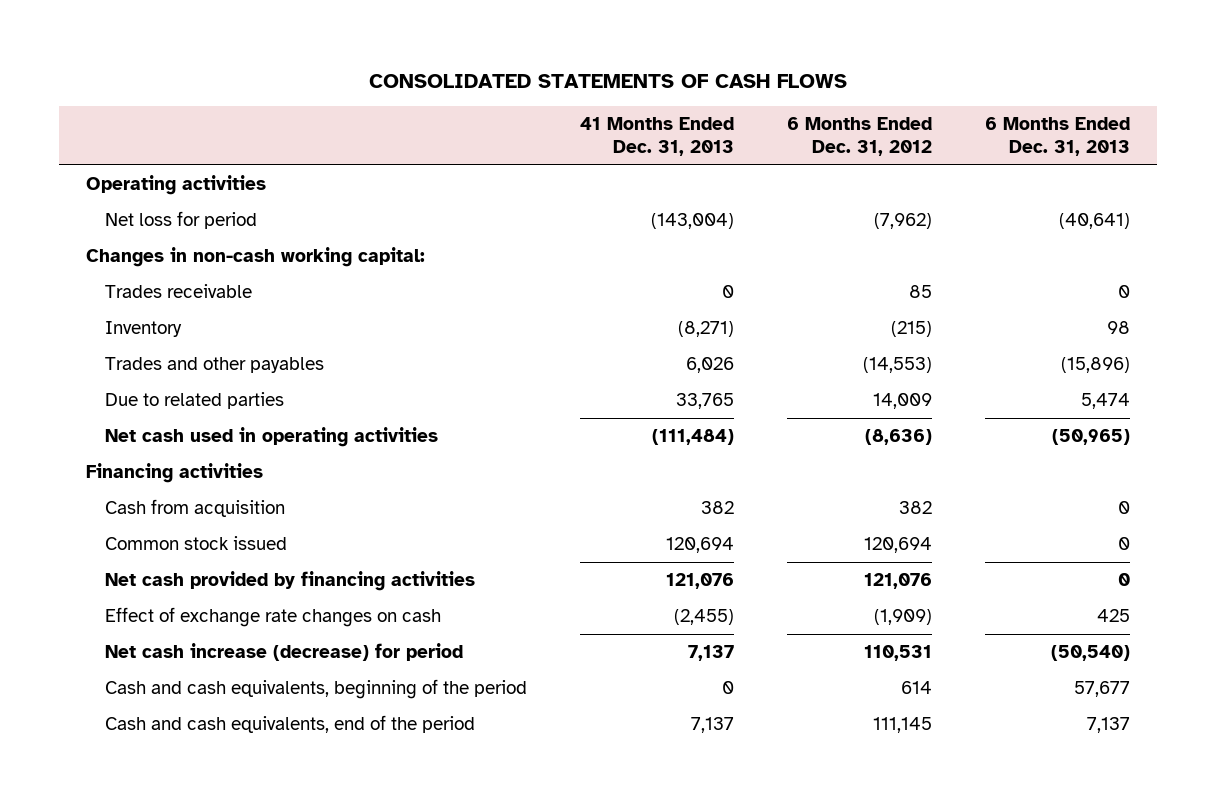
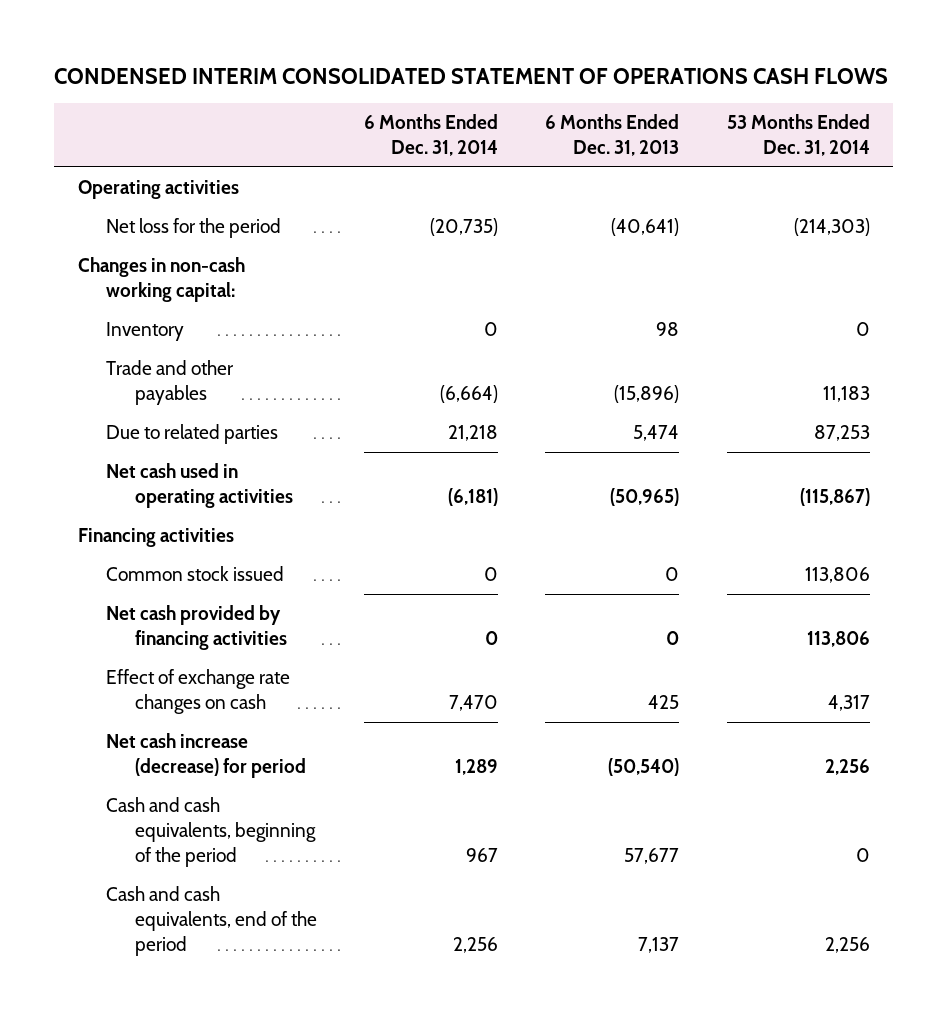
- CONSOLIDATED STATEMENTS OF CASH FLOWS
+ CONDENSED INTERIM CONSOLIDATED STATEMENT OF OPERATIONS CASH FLOWS
- | 41 Months Ended Dec. 31, 2013 | 6 Months Ended Dec. 31, 2012 | 6 Months Ended Dec. 31, 2013
+ | 6 Months Ended Dec. 31, 2014 | 6 Months Ended Dec. 31, 2013 | 53 Months Ended Dec. 31, 2014
- Net loss for period | (143,004) | (7,962) | (40,641)
+ Net loss for the period | (20,735) | (40,641) | (214,303)
- Trades receivable | 0 | 85 | 0
- Trades and other payables | 6,026 | (14,553) | (15,896)
+ Trade and other payables | (6,664) | (15,896) | 11,183
- Cash from acquisition | 382 | 382 | 0

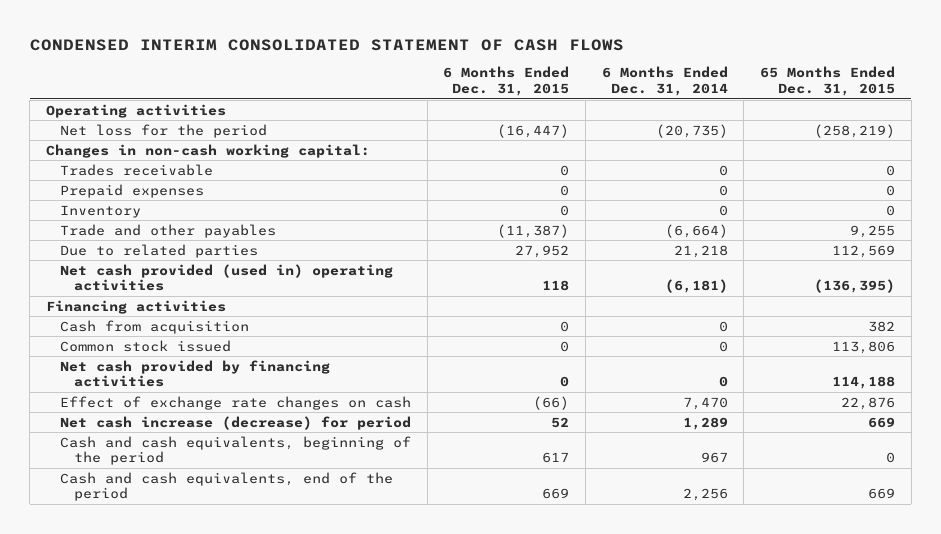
- CONDENSED INTERIM CONSOLIDATED STATEMENT OF OPERATIONS CASH FLOWS
+ CONDENSED INTERIM CONSOLIDATED STATEMENT OF CASH FLOWS
- | 6 Months Ended Dec. 31, 2014 | 6 Months Ended Dec. 31, 2013 | 53 Months Ended Dec. 31, 2014
+ | 6 Months Ended Dec. 31, 2015 | 6 Months Ended Dec. 31, 2014 | 65 Months Ended Dec. 31, 2015
+ Trades receivable | 0 | 0 | 0
+ Prepaid expenses | 0 | 0 | 0
- Net cash used in operating activities | (6,181) | (50,965) | (115,867)
+ Net cash provided (used in) operating activities | 118 | (6,181) | (136,395)
+ Cash from acquisition | 0 | 0 | 382

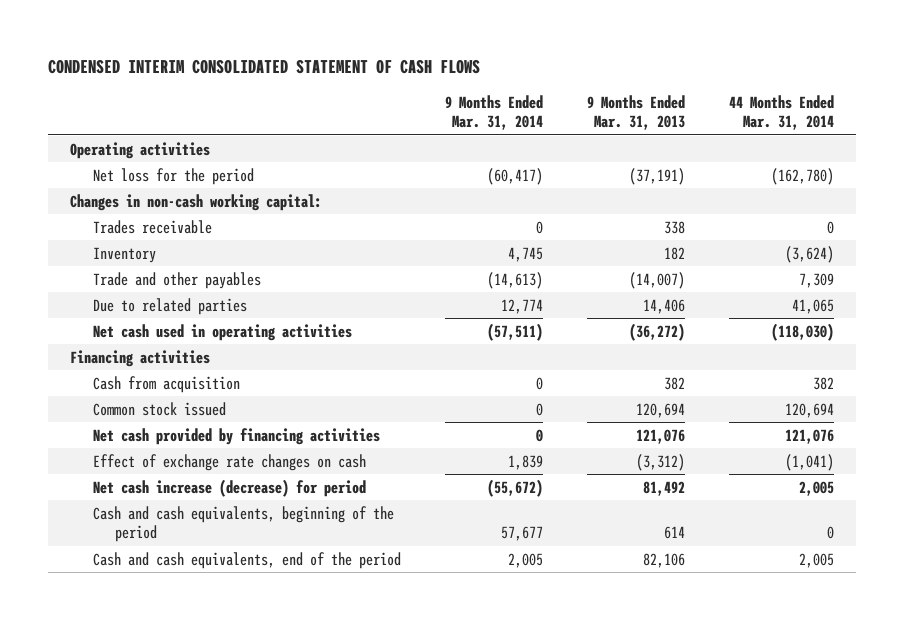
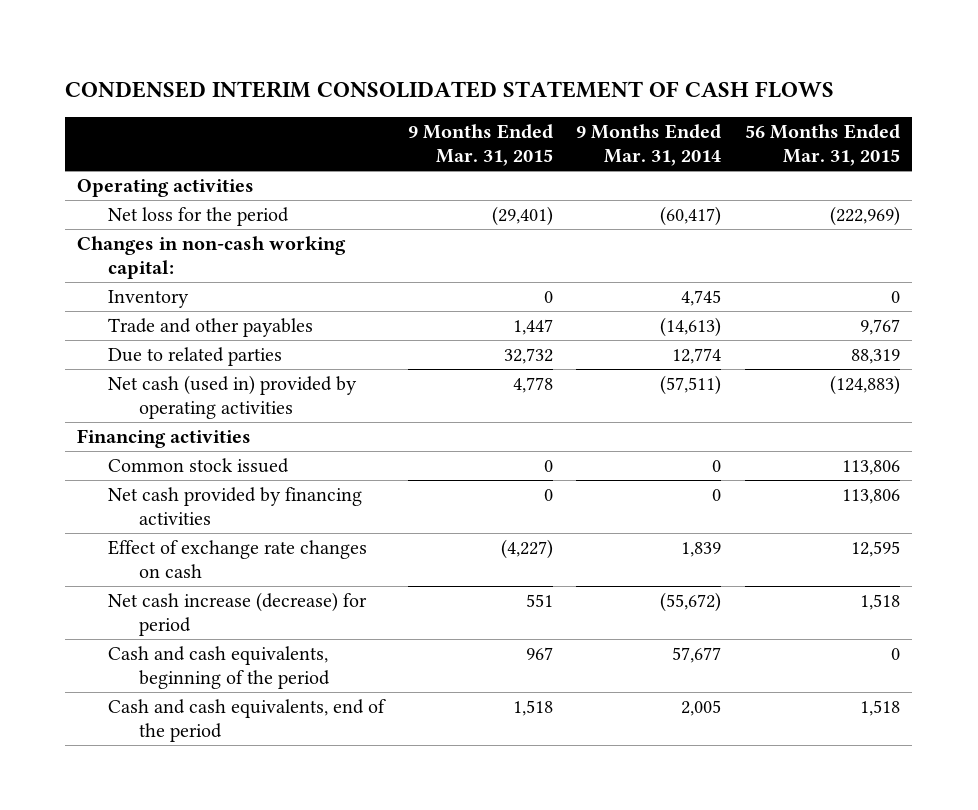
- | 9 Months Ended Mar. 31, 2014 | 9 Months Ended Mar. 31, 2013 | 44 Months Ended Mar. 31, 2014
+ | 9 Months Ended Mar. 31, 2015 | 9 Months Ended Mar. 31, 2014 | 56 Months Ended Mar. 31, 2015
- Trades receivable | 0 | 338 | 0
- Net cash used in operating activities | (57,511) | (36,272) | (118,030)
+ Net cash (used in) provided by operating activities | 4,778 | (57,511) | (124,883)
- Cash from acquisition | 0 | 382 | 382

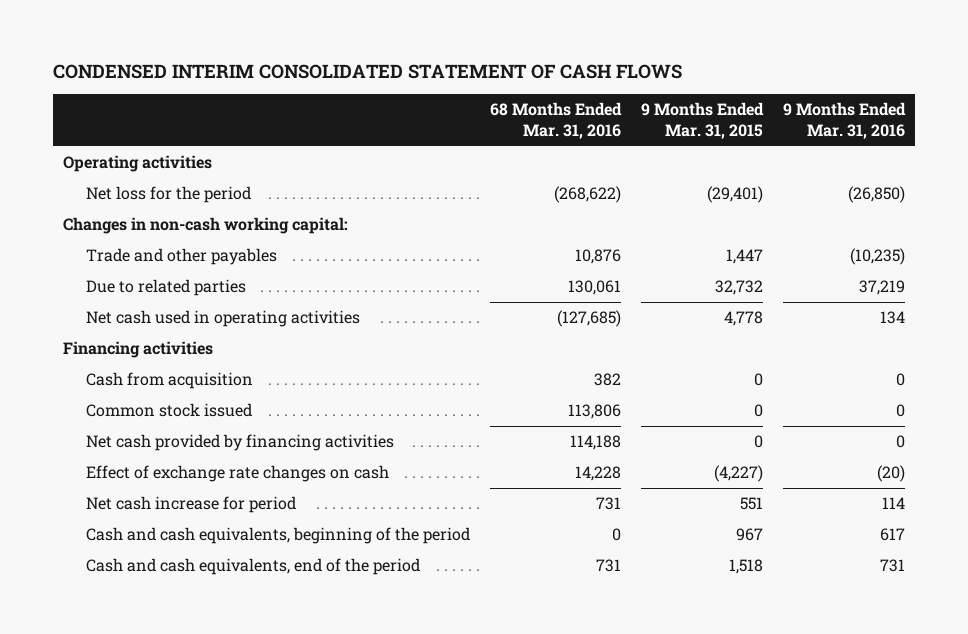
- | 9 Months Ended Mar. 31, 2015 | 9 Months Ended Mar. 31, 2014 | 56 Months Ended Mar. 31, 2015
+ | 68 Months Ended Mar. 31, 2016 | 9 Months Ended Mar. 31, 2015 | 9 Months Ended Mar. 31, 2016
- Inventory | 0 | 4,745 | 0
- Net cash (used in) provided by operating activities | 4,778 | (57,511) | (124,883)
+ Net cash used in operating activities | (127,685) | 4,778 | 134
+ Cash from acquisition | 382 | 0 | 0
- Net cash increase (decrease) for period | 551 | (55,672) | 1,518
+ Net cash increase for period | 731 | 551 | 114

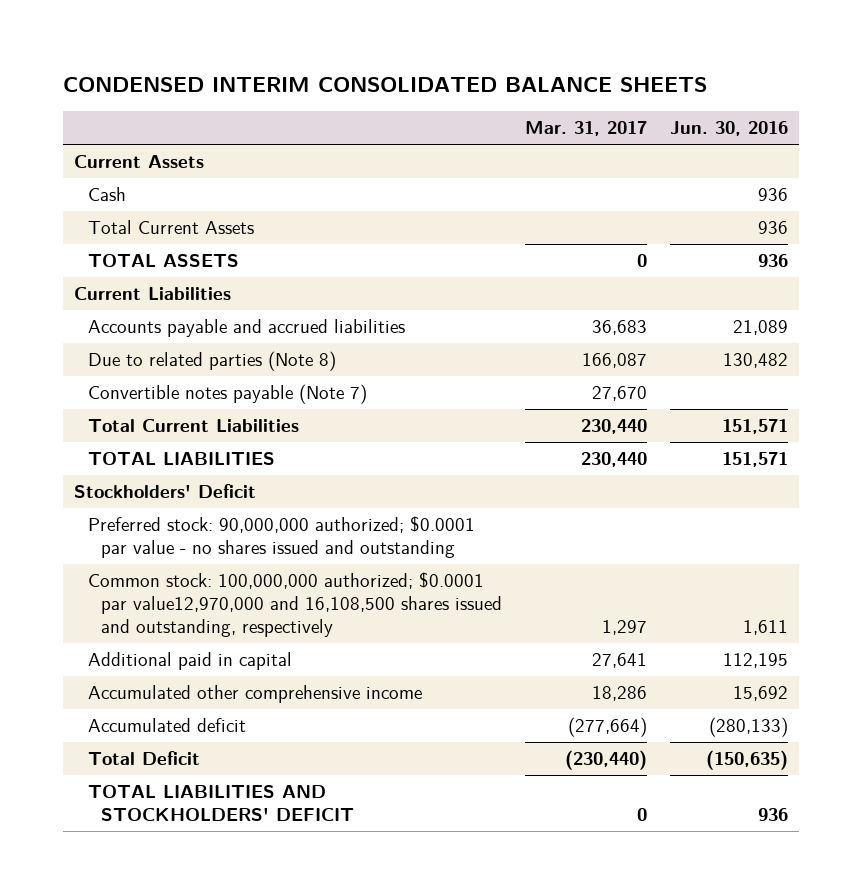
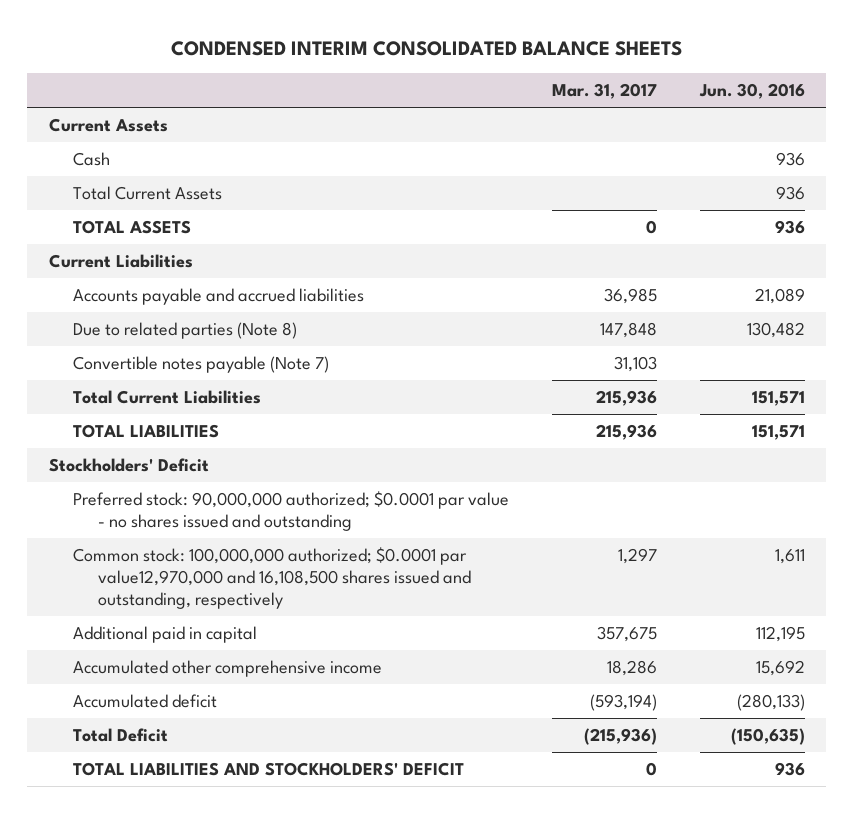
- Accounts payable and accrued liabilities | 36,683 | 21,089
- Due to related parties (Note 8) | 166,087 | 130,482
- Convertible notes payable (Note 7) | 27,670 |
- Total Current Liabilities | 230,440 | 151,571
- TOTAL LIABILITIES | 230,440 | 151,571
+ Accounts payable and accrued liabilities | 36,985 | 21,089
+ Due to related parties (Note 8) | 147,848 | 130,482
+ Convertible notes payable (Note 7) | 31,103 |
+ Total Current Liabilities | 215,936 | 151,571
+ TOTAL LIABILITIES | 215,936 | 151,571
- Additional paid in capital | 27,641 | 112,195
+ Additional paid in capital | 357,675 | 112,195
- Accumulated deficit | (277,664) | (280,133)
- Total Deficit | (230,440) | (150,635)
+ Accumulated deficit | (593,194) | (280,133)
+ Total Deficit | (215,936) | (150,635)

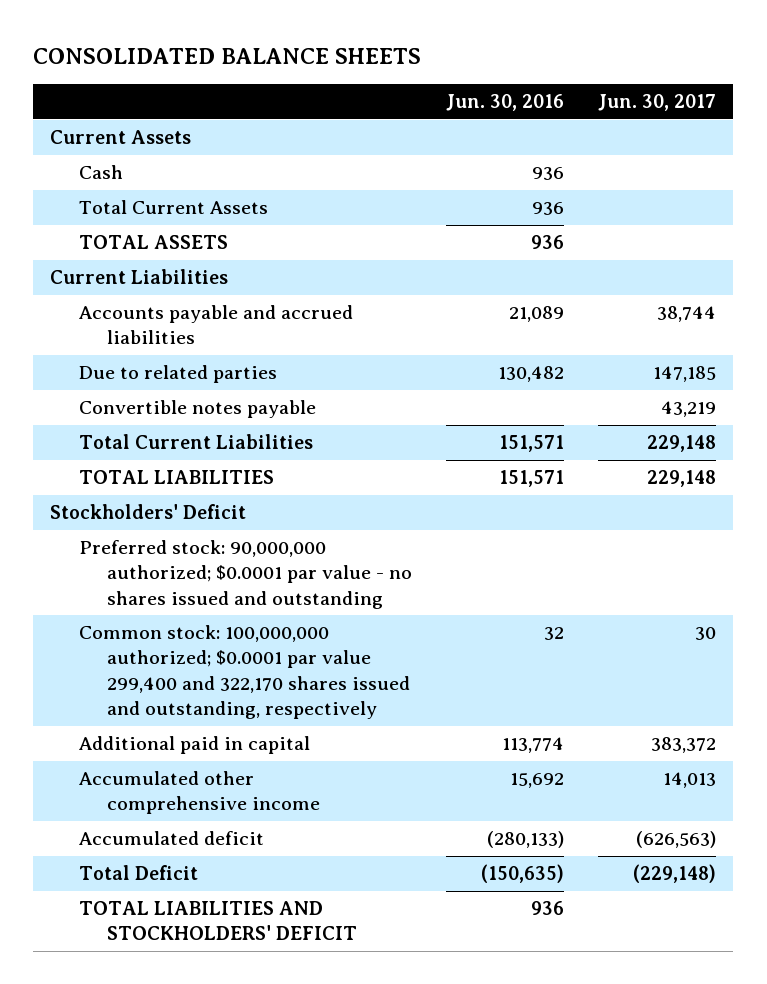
- CONDENSED INTERIM CONSOLIDATED BALANCE SHEETS
+ CONSOLIDATED BALANCE SHEETS
- | Mar. 31, 2017 | Jun. 30, 2016
+ | Jun. 30, 2016 | Jun. 30, 2017
- Due to related parties (Note 8) | 147,848 | 130,482
- Convertible notes payable (Note 7) | 31,103 |
+ Due to related parties | 130,482 | 147,185
+ Convertible notes payable | | 43,219
- Common stock: 100,000,000 authorized; $0.0001 par value12,970,000 and 16,108,500 shares issued and outstanding, respectively | 1,297 | 1,611
- Additional paid in capital | 357,675 | 112,195
+ Common stock: 100,000,000 authorized; $0.0001 par value 299,400 and 322,170 shares issued and outstanding, respectively | 32 | 30
+ Additional paid in capital | 113,774 | 383,372

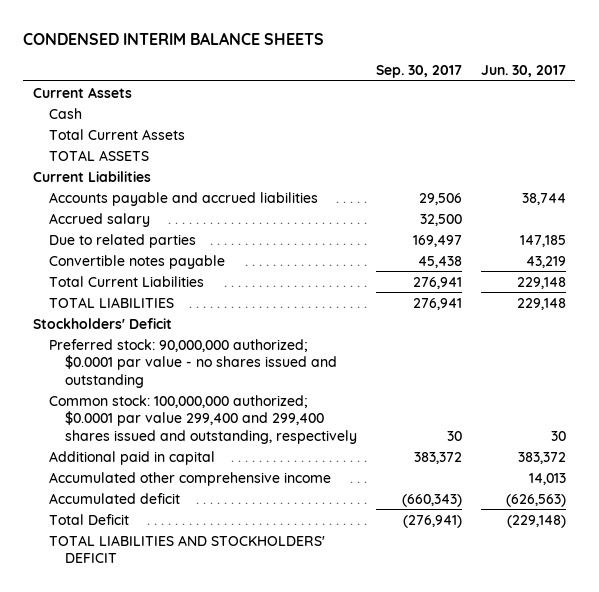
- CONSOLIDATED BALANCE SHEETS
+ CONDENSED INTERIM BALANCE SHEETS
- | Jun. 30, 2016 | Jun. 30, 2017
+ | Sep. 30, 2017 | Jun. 30, 2017
+ Accrued salary | 32,500 |
- Common stock: 100,000,000 authorized; $0.0001 par value 299,400 and 322,170 shares issued and outstanding, respectively | 32 | 30
+ Common stock: 100,000,000 authorized; $0.0001 par value 299,400 and 299,400 shares issued and outstanding, respectively | 30 | 30

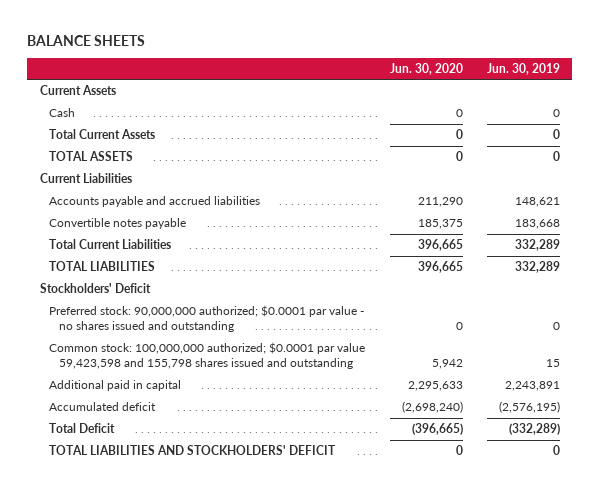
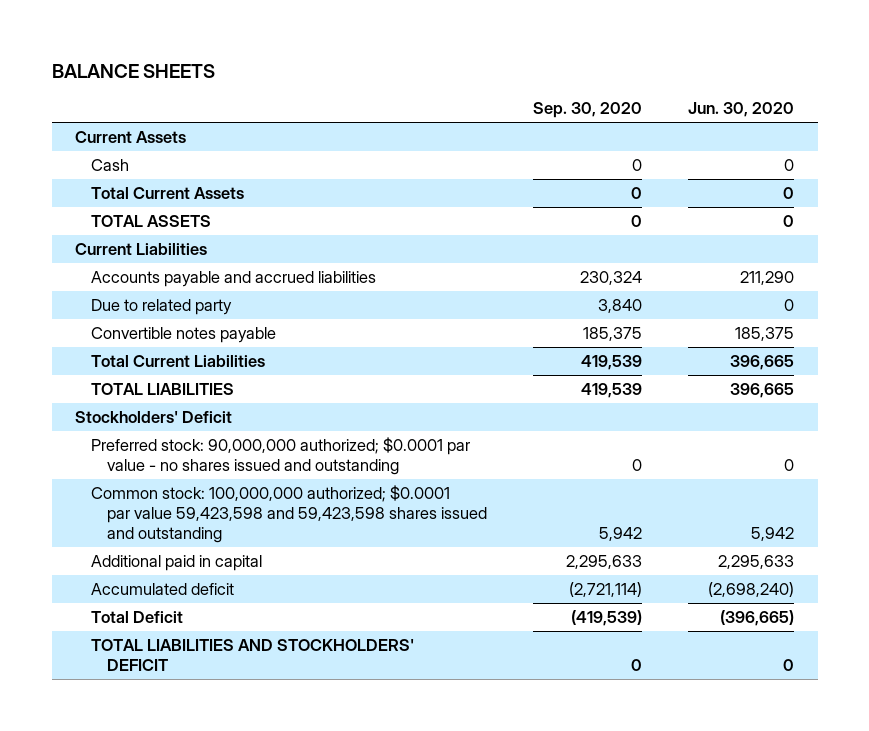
- | Jun. 30, 2020 | Jun. 30, 2019
+ | Sep. 30, 2020 | Jun. 30, 2020
+ Due to related party | 3,840 | 0
- Common stock: 100,000,000 authorized; $0.0001 par value 59,423,598 and 155,798 shares issued and outstanding | 5,942 | 15
+ Common stock: 100,000,000 authorized; $0.0001 par value 59,423,598 and 59,423,598 shares issued and outstanding | 5,942 | 5,942

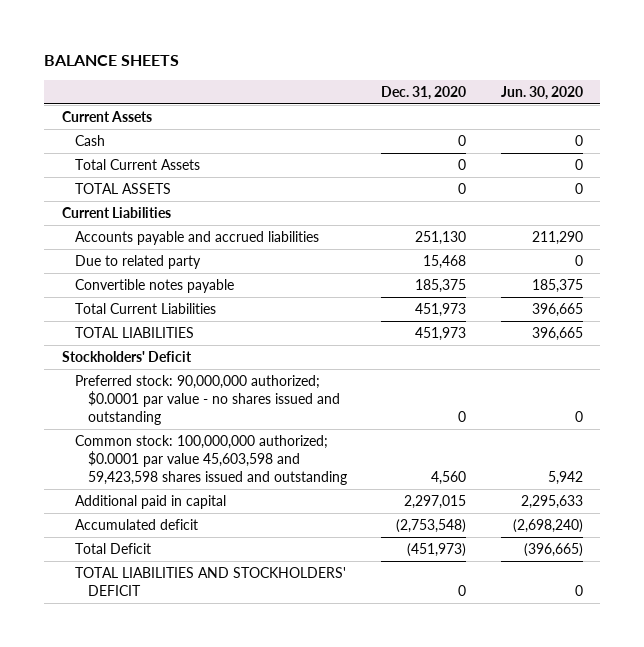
- | Sep. 30, 2020 | Jun. 30, 2020
+ | Dec. 31, 2020 | Jun. 30, 2020
- Common stock: 100,000,000 authorized; $0.0001 par value 59,423,598 and 59,423,598 shares issued and outstanding | 5,942 | 5,942
+ Common stock: 100,000,000 authorized; $0.0001 par value 45,603,598 and 59,423,598 shares issued and outstanding | 4,560 | 5,942

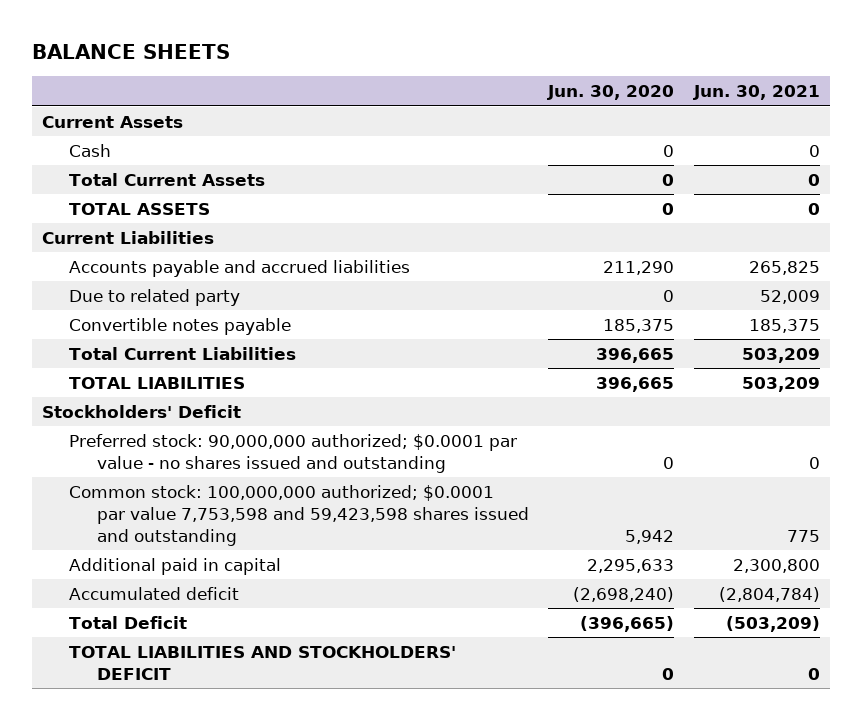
- | Dec. 31, 2020 | Jun. 30, 2020
+ | Jun. 30, 2020 | Jun. 30, 2021
- Common stock: 100,000,000 authorized; $0.0001 par value 45,603,598 and 59,423,598 shares issued and outstanding | 4,560 | 5,942
+ Common stock: 100,000,000 authorized; $0.0001 par value 7,753,598 and 59,423,598 shares issued and outstanding | 5,942 | 775

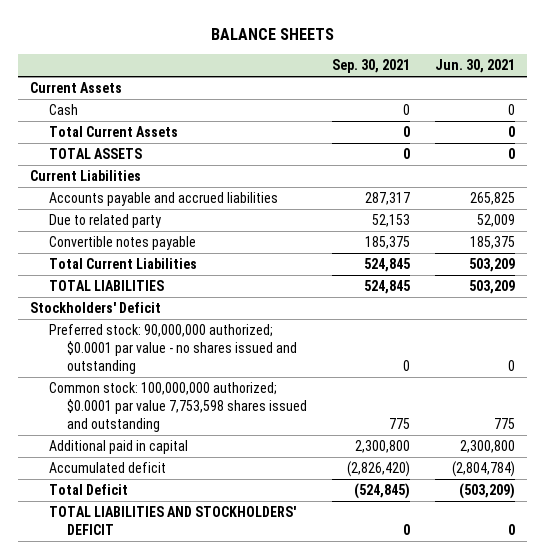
- | Jun. 30, 2020 | Jun. 30, 2021
+ | Sep. 30, 2021 | Jun. 30, 2021
- Common stock: 100,000,000 authorized; $0.0001 par value 7,753,598 and 59,423,598 shares issued and outstanding | 5,942 | 775
+ Common stock: 100,000,000 authorized; $0.0001 par value 7,753,598 shares issued and outstanding | 775 | 775

